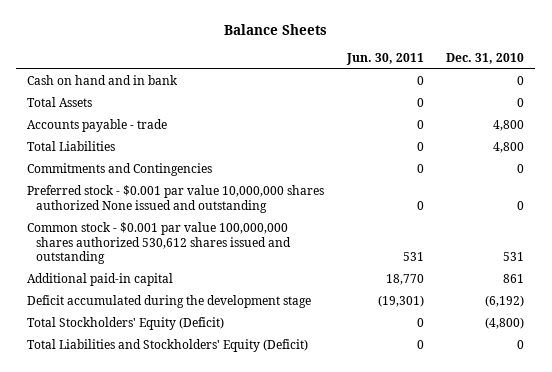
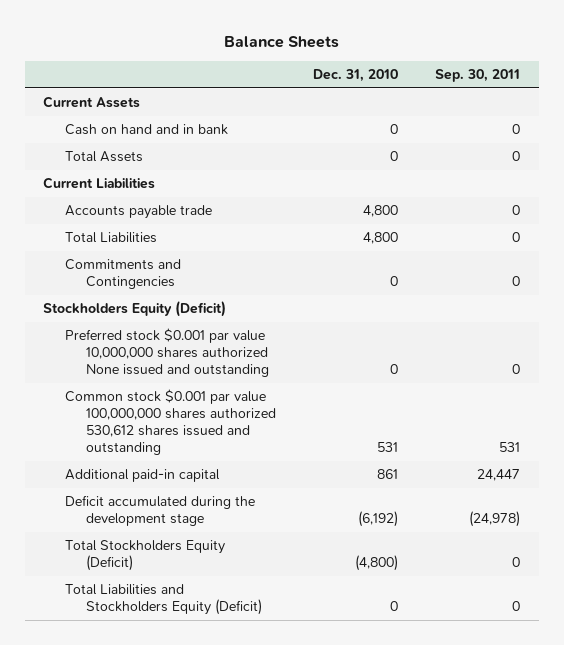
- | Jun. 30, 2011 | Dec. 31, 2010
+ | Dec. 31, 2010 | Sep. 30, 2011
+ Current Assets
- Accounts payable - trade | 0 | 4,800
+ Current Liabilities
+ Accounts payable trade | 4,800 | 0
- Preferred stock - $0.001 par value 10,000,000 shares authorized None issued and outstanding | 0 | 0
- Common stock - $0.001 par value 100,000,000 shares authorized 530,612 shares issued and outstanding | 531 | 531
+ Stockholders Equity (Deficit)
+ Preferred stock $0.001 par value 10,000,000 shares authorized None issued and outstanding | 0 | 0
+ Common stock $0.001 par value 100,000,000 shares authorized 530,612 shares issued and outstanding | 531 | 531
- Total Stockholders' Equity (Deficit) | 0 | (4,800)
- Total Liabilities and Stockholders' Equity (Deficit) | 0 | 0
+ Total Stockholders Equity (Deficit) | (4,800) | 0
+ Total Liabilities and Stockholders Equity (Deficit) | 0 | 0

